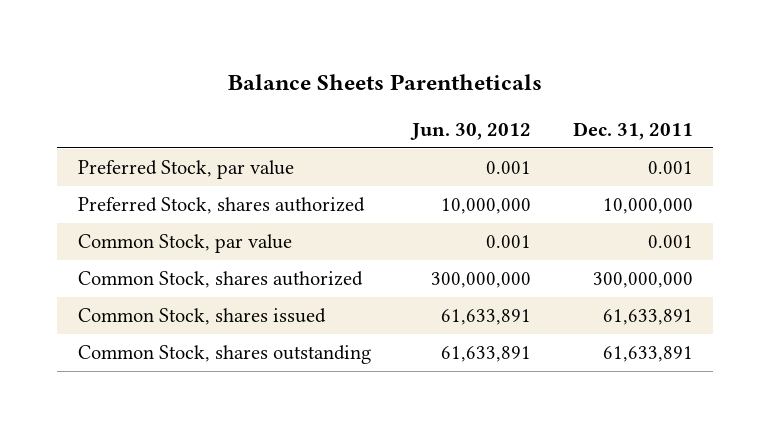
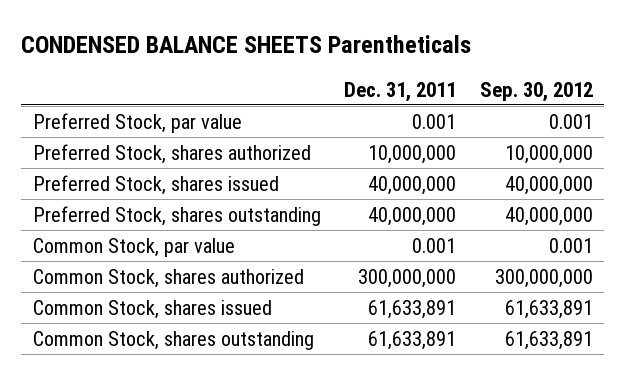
- Balance Sheets Parentheticals
+ CONDENSED BALANCE SHEETS Parentheticals
- | Jun. 30, 2012 | Dec. 31, 2011
+ | Dec. 31, 2011 | Sep. 30, 2012
+ Preferred Stock, shares issued | 40,000,000 | 40,000,000
+ Preferred Stock, shares outstanding | 40,000,000 | 40,000,000

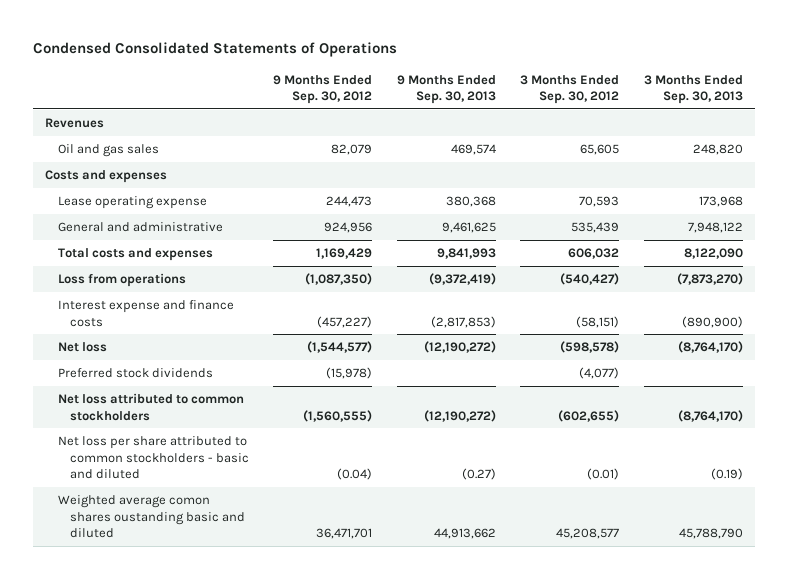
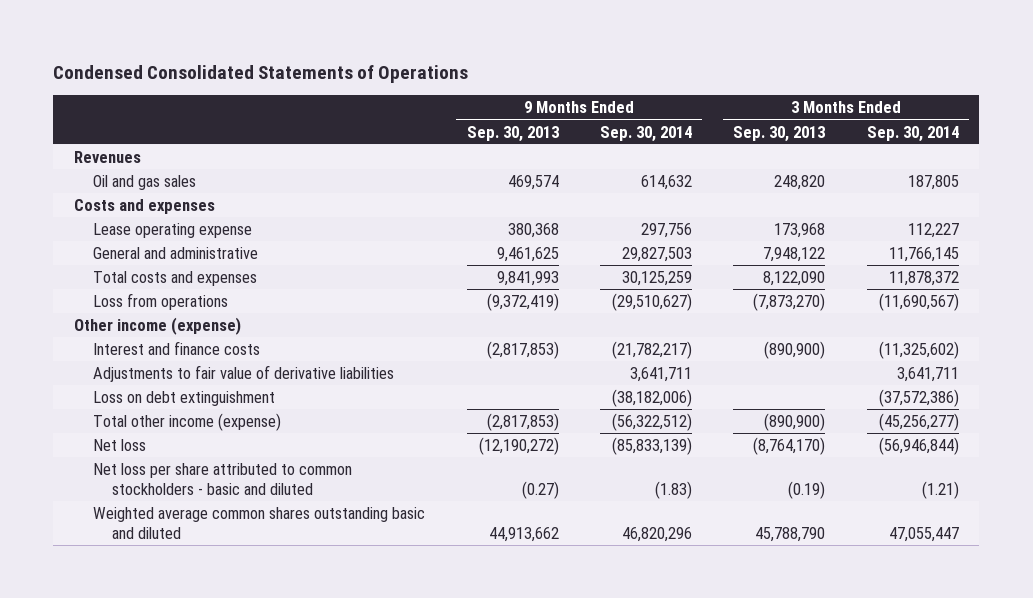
- | 9 Months Ended Sep. 30, 2012 | 9 Months Ended Sep. 30, 2013 | 3 Months Ended Sep. 30, 2012 | 3 Months Ended Sep. 30, 2013
+ | 9 Months Ended Sep. 30, 2013 | 9 Months Ended Sep. 30, 2014 | 3 Months Ended Sep. 30, 2013 | 3 Months Ended Sep. 30, 2014
- Interest expense and finance costs | (457,227) | (2,817,853) | (58,151) | (890,900)
+ Other income (expense)
+ Interest and finance costs | (2,817,853) | (21,782,217) | (890,900) | (11,325,602)
+ Adjustments to fair value of derivative liabilities | | 3,641,711 | | 3,641,711
+ Loss on debt extinguishment | | (38,182,006) | | (37,572,386)
+ Total other income (expense) | (2,817,853) | (56,322,512) | (890,900) | (45,256,277)
- Preferred stock dividends | (15,978) | | (4,077) |
- Net loss attributed to common stockholders | (1,560,555) | (12,190,272) | (602,655) | (8,764,170)
- Weighted average comon shares oustanding basic and diluted | 36,471,701 | 44,913,662 | 45,208,577 | 45,788,790
+ Weighted average common shares outstanding basic and diluted | 44,913,662 | 46,820,296 | 45,788,790 | 47,055,447

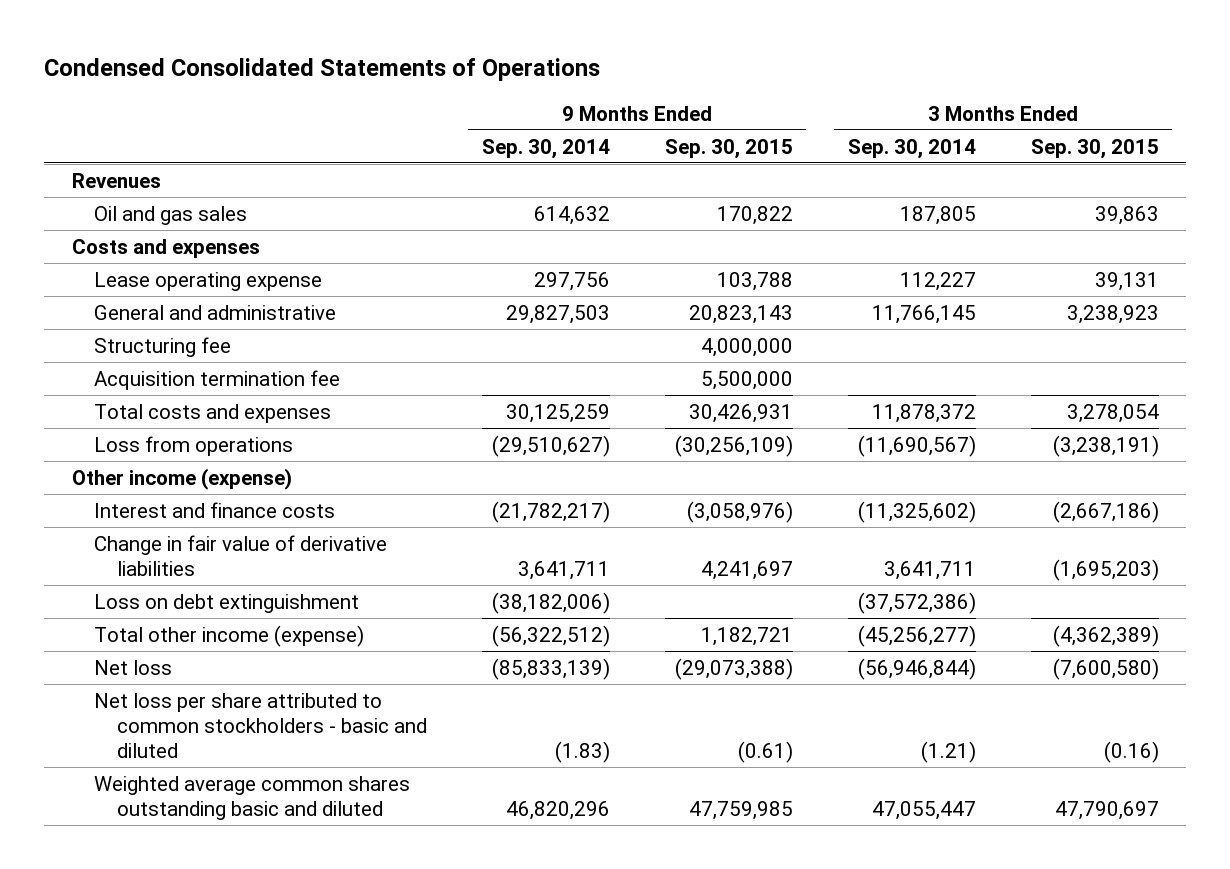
- | 9 Months Ended Sep. 30, 2013 | 9 Months Ended Sep. 30, 2014 | 3 Months Ended Sep. 30, 2013 | 3 Months Ended Sep. 30, 2014
+ | 9 Months Ended Sep. 30, 2014 | 9 Months Ended Sep. 30, 2015 | 3 Months Ended Sep. 30, 2014 | 3 Months Ended Sep. 30, 2015
+ Structuring fee | | 4,000,000 | |
+ Acquisition termination fee | | 5,500,000 | |
- Adjustments to fair value of derivative liabilities | | 3,641,711 | | 3,641,711
+ Change in fair value of derivative liabilities | 3,641,711 | 4,241,697 | 3,641,711 | (1,695,203)

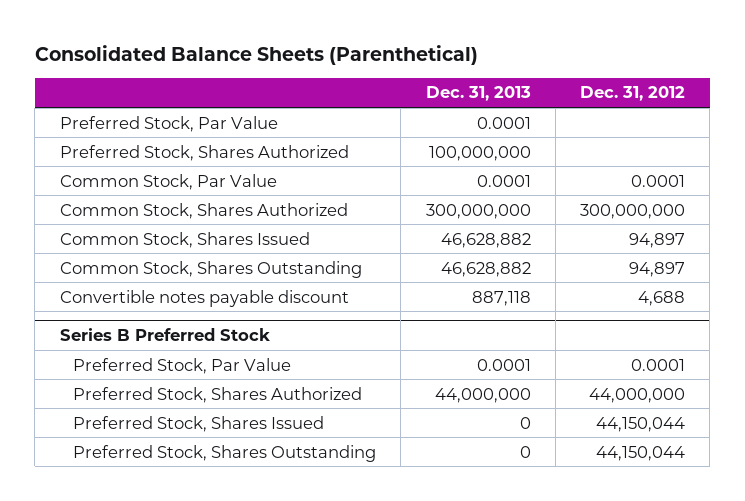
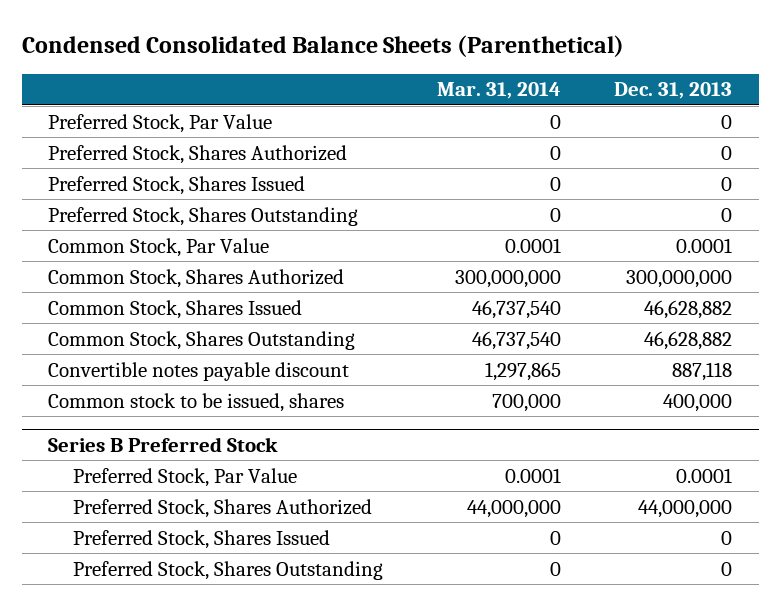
- Consolidated Balance Sheets (Parenthetical)
+ Condensed Consolidated Balance Sheets (Parenthetical)
- | Dec. 31, 2013 | Dec. 31, 2012
+ | Mar. 31, 2014 | Dec. 31, 2013
- Preferred Stock, Par Value | 0.0001 |
- Preferred Stock, Shares Authorized | 100,000,000 |
+ Preferred Stock, Par Value | 0 | 0
+ Preferred Stock, Shares Authorized | 0 | 0
+ Preferred Stock, Shares Issued | 0 | 0
+ Preferred Stock, Shares Outstanding | 0 | 0
+ Common stock to be issued, shares | 700,000 | 400,000

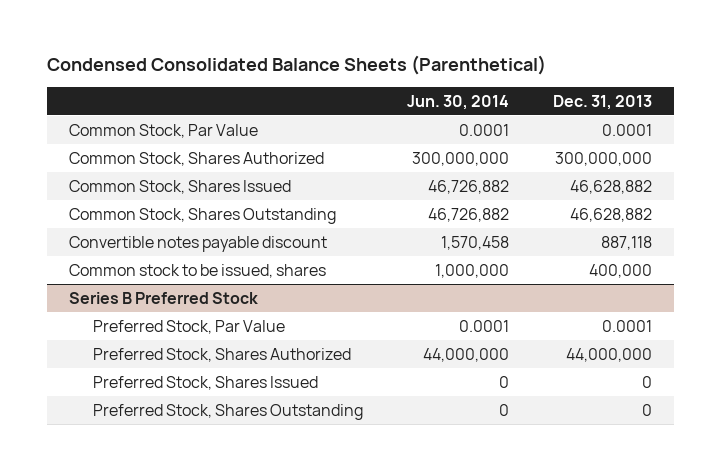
- | Mar. 31, 2014 | Dec. 31, 2013
+ | Jun. 30, 2014 | Dec. 31, 2013
- Preferred Stock, Par Value | 0 | 0
- Preferred Stock, Shares Authorized | 0 | 0
- Preferred Stock, Shares Issued | 0 | 0
- Preferred Stock, Shares Outstanding | 0 | 0

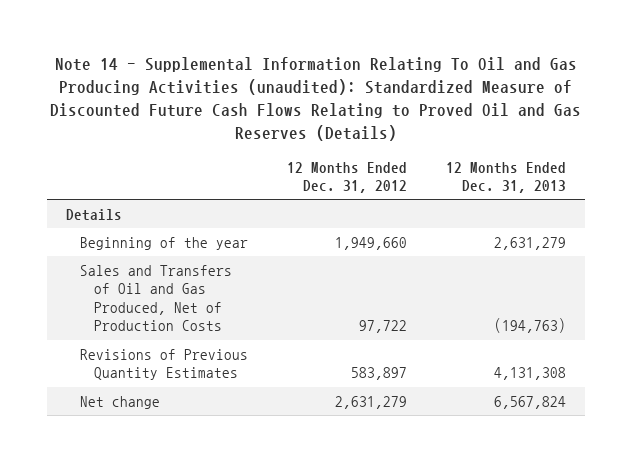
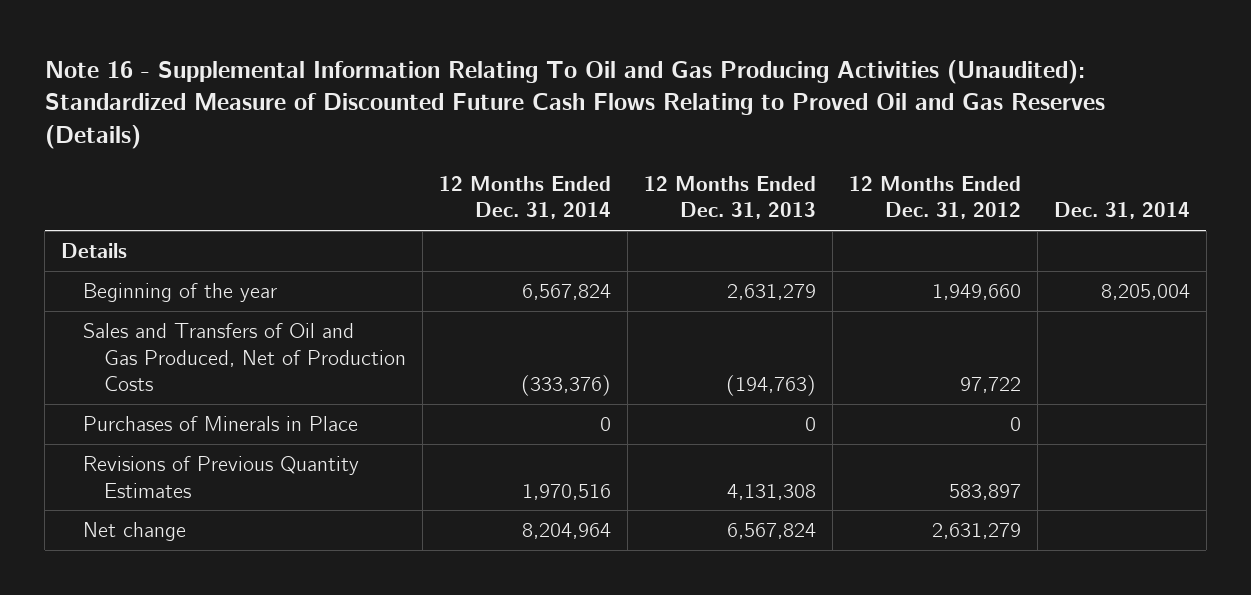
- Note 14 - Supplemental Information Relating To Oil and Gas Producing Activities (unaudited): Standardized Measure of Discounted Future Cash Flows Relating to Proved Oil and Gas Reserves (Details)
+ Note 16 - Supplemental Information Relating To Oil and Gas Producing Activities (Unaudited): Standardized Measure of Discounted Future Cash Flows Relating to Proved Oil and Gas Reserves (Details)
- | 12 Months Ended Dec. 31, 2012 | 12 Months Ended Dec. 31, 2013
+ | 12 Months Ended Dec. 31, 2014 | 12 Months Ended Dec. 31, 2013 | 12 Months Ended Dec. 31, 2012 | Dec. 31, 2014
+ Purchases of Minerals in Place | 0 | 0 | 0 |

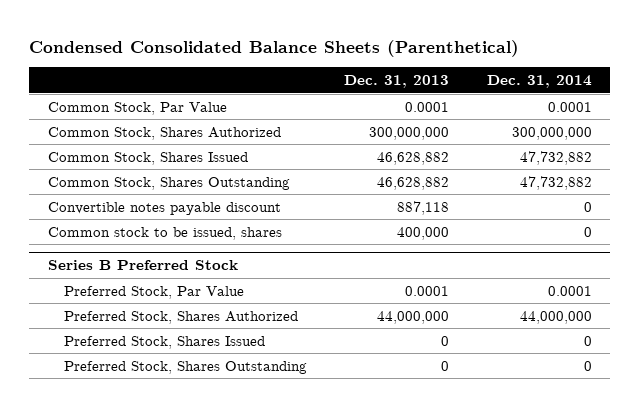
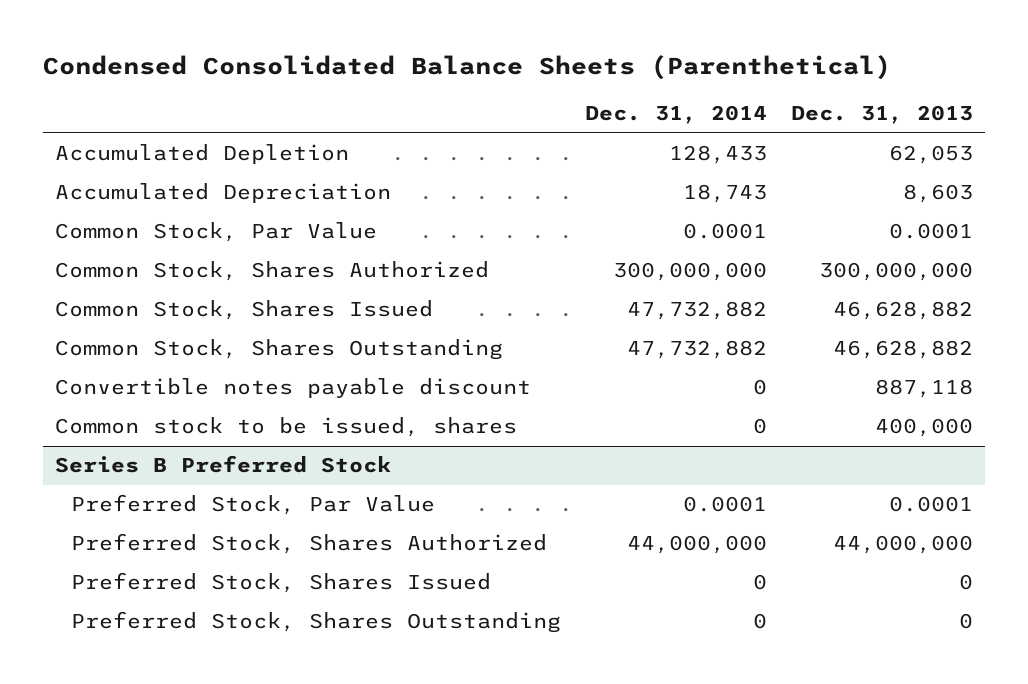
- | Dec. 31, 2013 | Dec. 31, 2014
+ | Dec. 31, 2014 | Dec. 31, 2013
+ Accumulated Depletion | 128,433 | 62,053
+ Accumulated Depreciation | 18,743 | 8,603

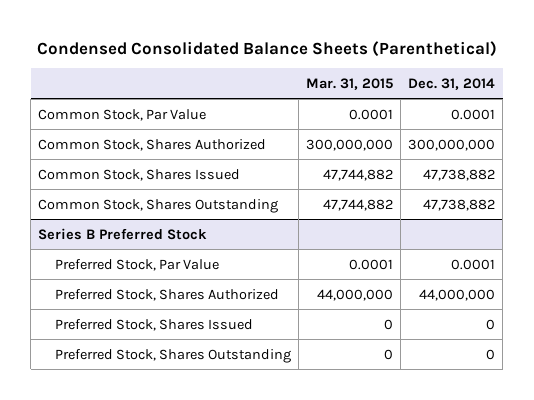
- | Dec. 31, 2014 | Dec. 31, 2013
+ | Mar. 31, 2015 | Dec. 31, 2014
- Accumulated Depletion | 128,433 | 62,053
- Accumulated Depreciation | 18,743 | 8,603
- Common Stock, Shares Issued | 47,732,882 | 46,628,882
- Common Stock, Shares Outstanding | 47,732,882 | 46,628,882
- Convertible notes payable discount | 0 | 887,118
- Common stock to be issued, shares | 0 | 400,000
+ Common Stock, Shares Issued | 47,744,882 | 47,738,882
+ Common Stock, Shares Outstanding | 47,744,882 | 47,738,882

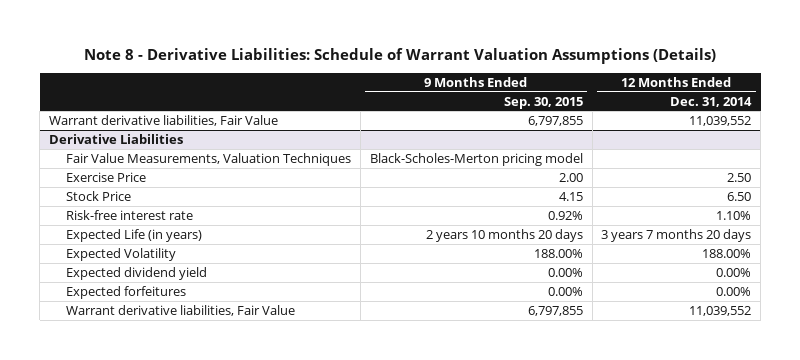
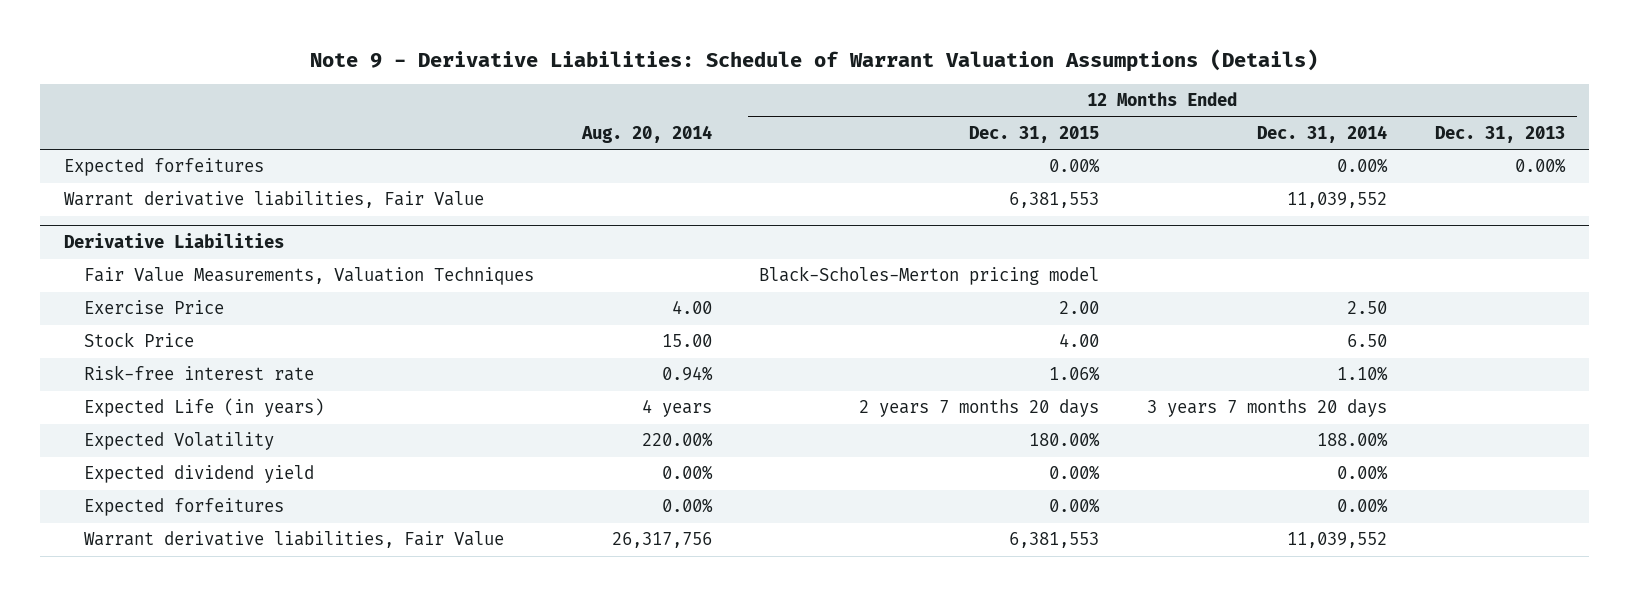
- Note 8 - Derivative Liabilities: Schedule of Warrant Valuation Assumptions (Details)
+ Note 9 - Derivative Liabilities: Schedule of Warrant Valuation Assumptions (Details)
- | 9 Months Ended Sep. 30, 2015 | 12 Months Ended Dec. 31, 2014
+ | Aug. 20, 2014 | 12 Months Ended Dec. 31, 2015 | 12 Months Ended Dec. 31, 2014 | 12 Months Ended Dec. 31, 2013
+ Expected forfeitures | | 0.00% | 0.00% | 0.00%

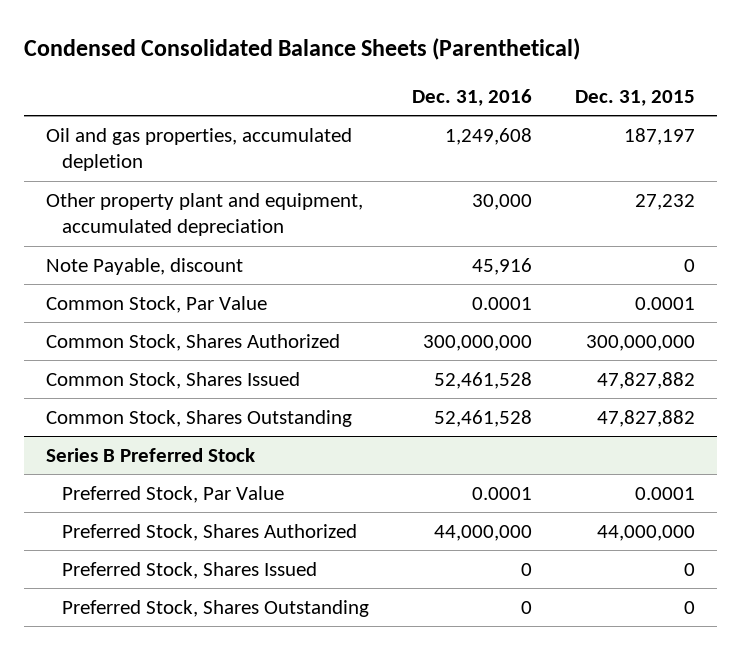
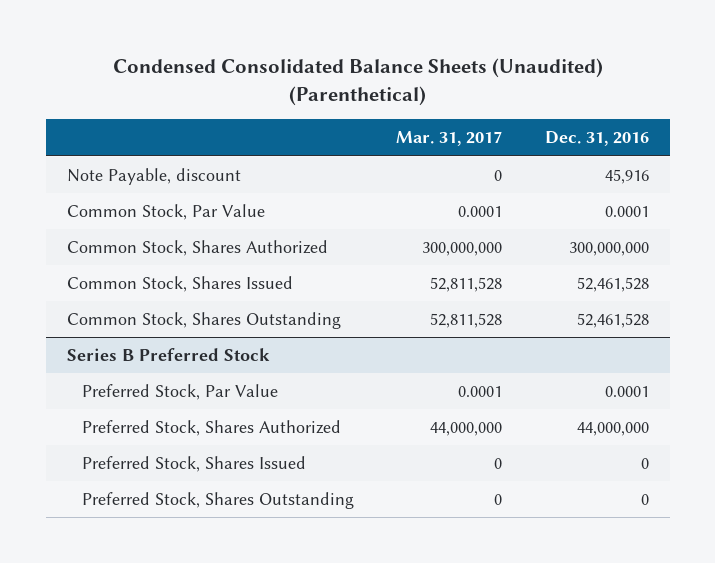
- Condensed Consolidated Balance Sheets (Parenthetical)
+ Condensed Consolidated Balance Sheets (Unaudited) (Parenthetical)
- | Dec. 31, 2016 | Dec. 31, 2015
+ | Mar. 31, 2017 | Dec. 31, 2016
- Oil and gas properties, accumulated depletion | 1,249,608 | 187,197
- Other property plant and equipment, accumulated depreciation | 30,000 | 27,232

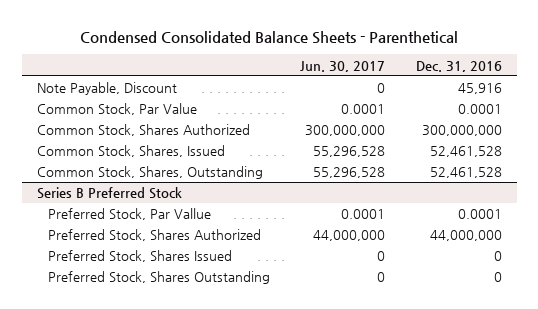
- Condensed Consolidated Balance Sheets (Unaudited) (Parenthetical)
+ Condensed Consolidated Balance Sheets - Parenthetical
- | Mar. 31, 2017 | Dec. 31, 2016
+ | Jun. 30, 2017 | Dec. 31, 2016
- Note Payable, discount | 0 | 45,916
+ Note Payable, Discount | 0 | 45,916
- Common Stock, Shares Issued | 52,811,528 | 52,461,528
- Common Stock, Shares Outstanding | 52,811,528 | 52,461,528
+ Common Stock, Shares, Issued | 55,296,528 | 52,461,528
+ Common Stock, Shares, Outstanding | 55,296,528 | 52,461,528
@ Series B Preferred Stock
- Preferred Stock, Par Value | 0.0001 | 0.0001
+ Preferred Stock, Par Vallue | 0.0001 | 0.0001

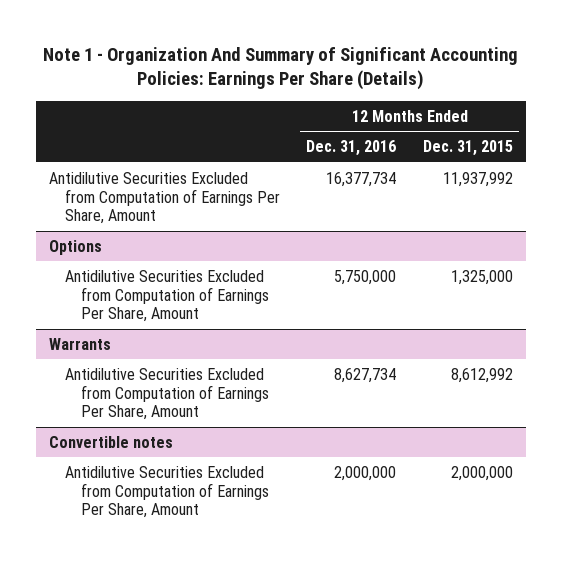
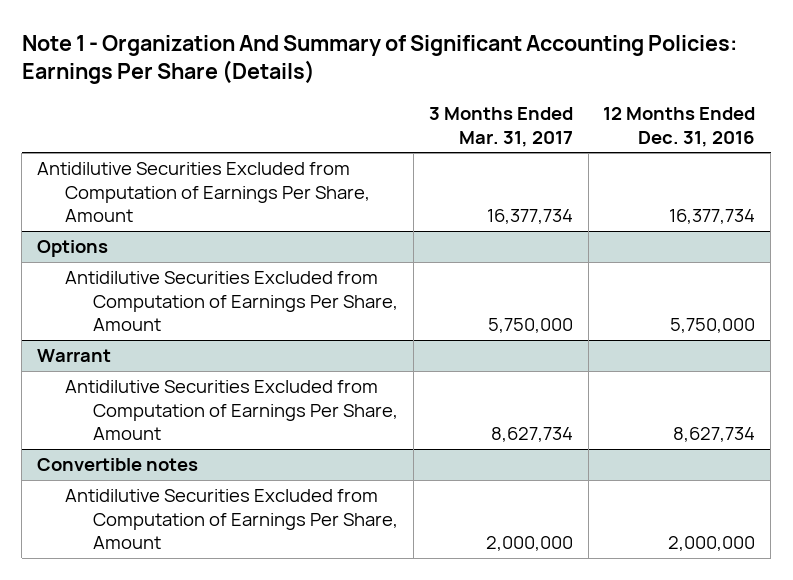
- | 12 Months Ended Dec. 31, 2016 | 12 Months Ended Dec. 31, 2015
+ | 3 Months Ended Mar. 31, 2017 | 12 Months Ended Dec. 31, 2016
- Warrants
+ Warrant

